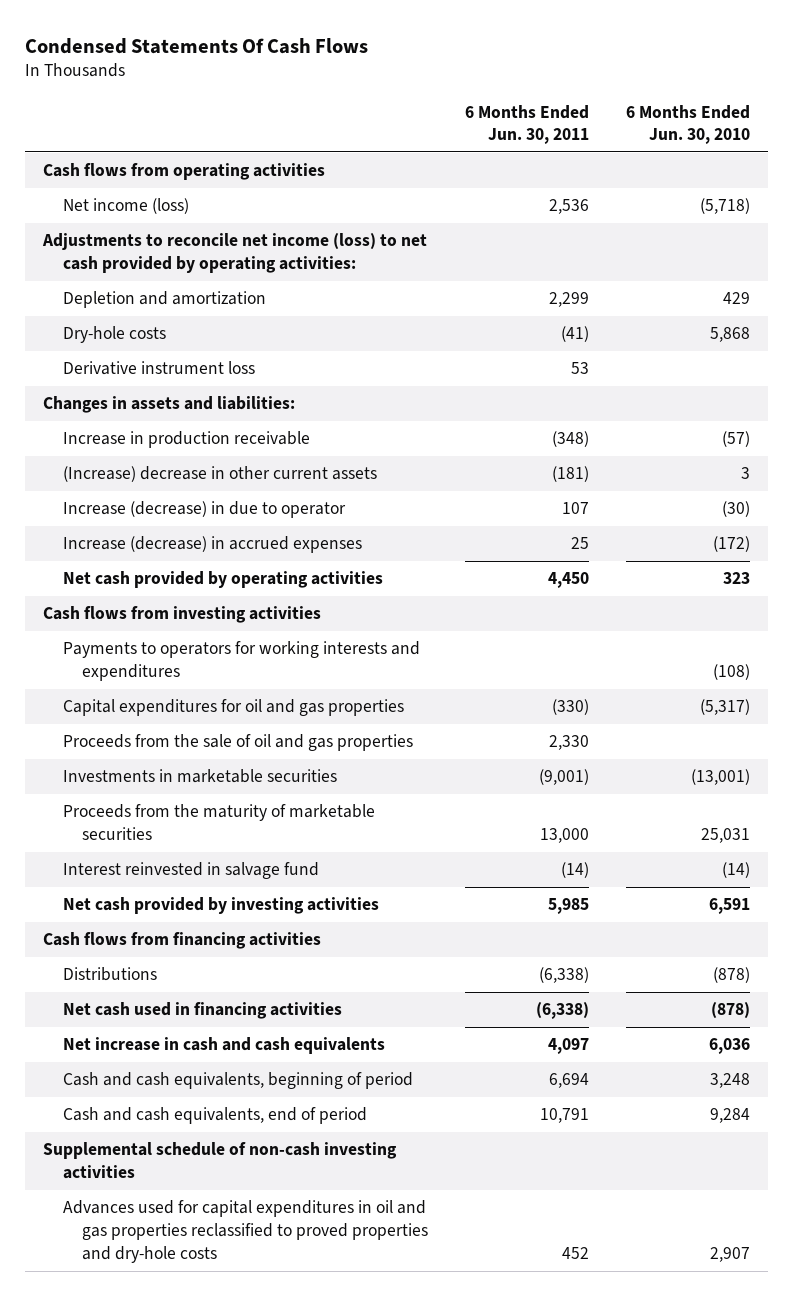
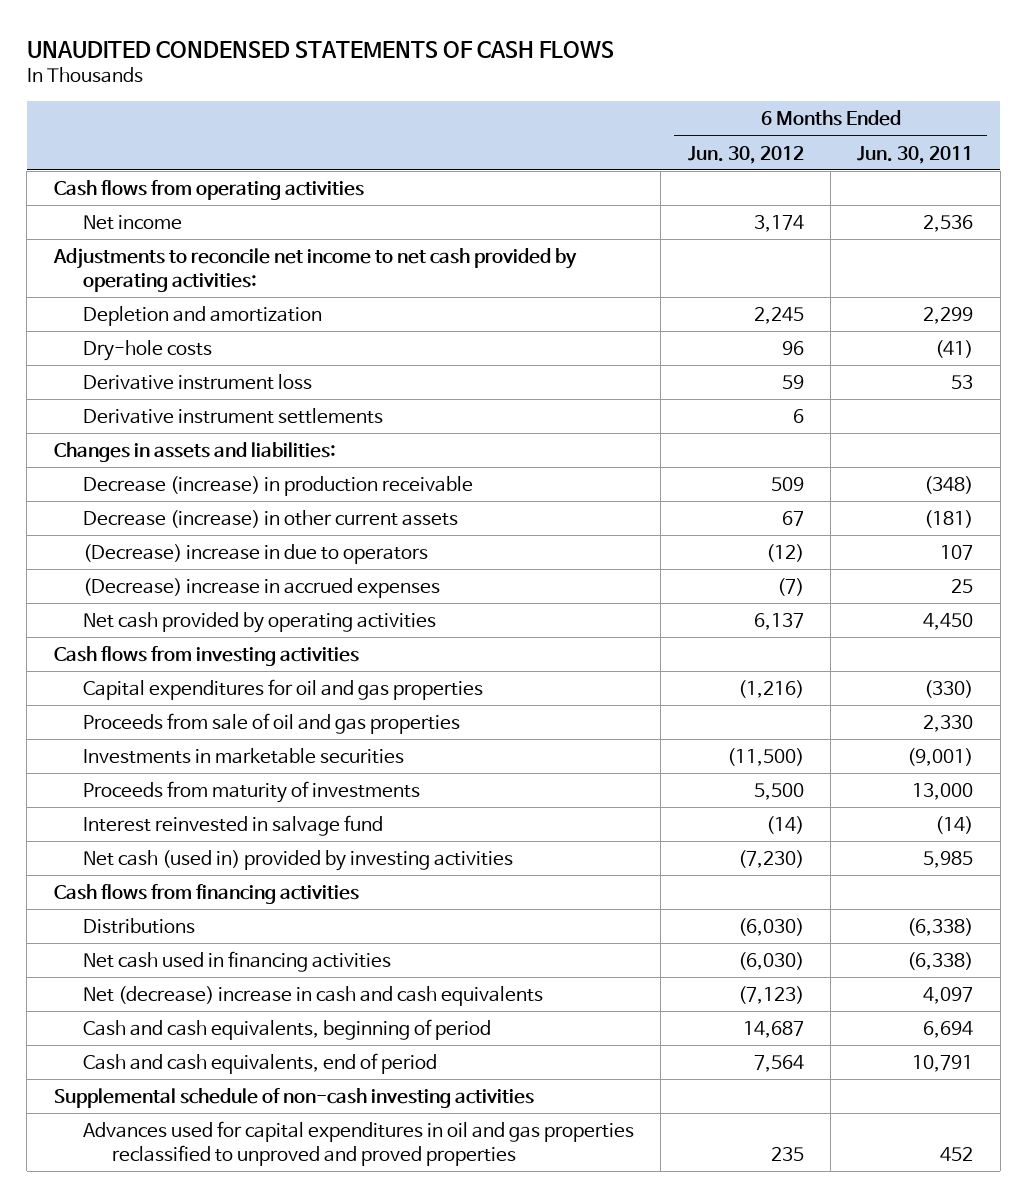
- Condensed Statements Of Cash Flows
+ UNAUDITED CONDENSED STATEMENTS OF CASH FLOWS
- | 6 Months Ended Jun. 30, 2011 | 6 Months Ended Jun. 30, 2010
+ | 6 Months Ended Jun. 30, 2012 | 6 Months Ended Jun. 30, 2011
- Net income (loss) | 2,536 | (5,718)
- Adjustments to reconcile net income (loss) to net cash provided by operating activities:
+ Net income | 3,174 | 2,536
+ Adjustments to reconcile net income to net cash provided by operating activities:
+ Derivative instrument settlements | 6 |
- Increase in production receivable | (348) | (57)
- (Increase) decrease in other current assets | (181) | 3
- Increase (decrease) in due to operator | 107 | (30)
- Increase (decrease) in accrued expenses | 25 | (172)
+ Decrease (increase) in production receivable | 509 | (348)
+ Decrease (increase) in other current assets | 67 | (181)
+ (Decrease) increase in due to operators | (12) | 107
+ (Decrease) increase in accrued expenses | (7) | 25
- Payments to operators for working interests and expenditures | | (108)
- Proceeds from the sale of oil and gas properties | 2,330 |
+ Proceeds from sale of oil and gas properties | | 2,330
- Proceeds from the maturity of marketable securities | 13,000 | 25,031
+ Proceeds from maturity of investments | 5,500 | 13,000
- Net cash provided by investing activities | 5,985 | 6,591
+ Net cash (used in) provided by investing activities | (7,230) | 5,985
- Net increase in cash and cash equivalents | 4,097 | 6,036
+ Net (decrease) increase in cash and cash equivalents | (7,123) | 4,097
- Advances used for capital expenditures in oil and gas properties reclassified to proved properties and dry-hole costs | 452 | 2,907
+ Advances used for capital expenditures in oil and gas properties reclassified to unproved and proved properties | 235 | 452

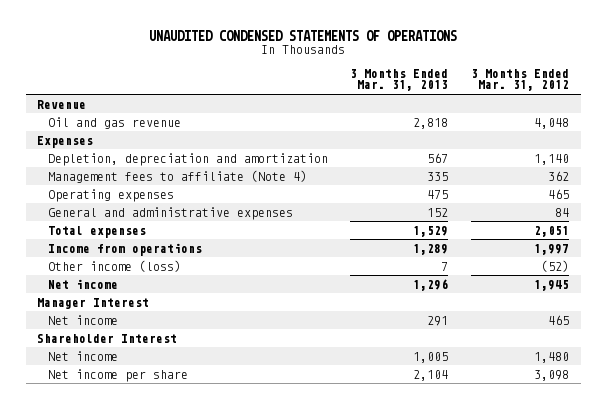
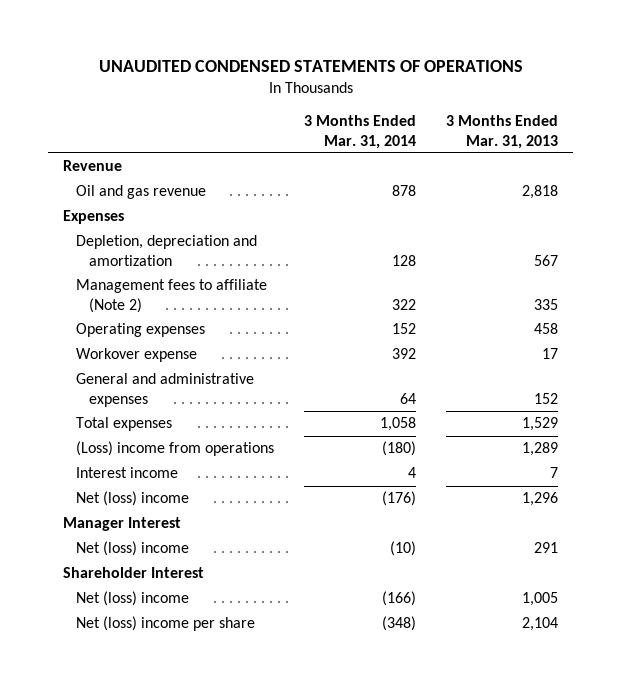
- | 3 Months Ended Mar. 31, 2013 | 3 Months Ended Mar. 31, 2012
+ | 3 Months Ended Mar. 31, 2014 | 3 Months Ended Mar. 31, 2013
- Management fees to affiliate (Note 4) | 335 | 362
- Operating expenses | 475 | 465
+ Management fees to affiliate (Note 2) | 322 | 335
+ Operating expenses | 152 | 458
+ Workover expense | 392 | 17
- Income from operations | 1,289 | 1,997
- Other income (loss) | 7 | (52)
- Net income | 1,296 | 1,945
+ (Loss) income from operations | (180) | 1,289
+ Interest income | 4 | 7
+ Net (loss) income | (176) | 1,296
- Net income | 291 | 465
+ Net (loss) income | (10) | 291
- Net income | 1,005 | 1,480
- Net income per share | 2,104 | 3,098
+ Net (loss) income | (166) | 1,005
+ Net (loss) income per share | (348) | 2,104

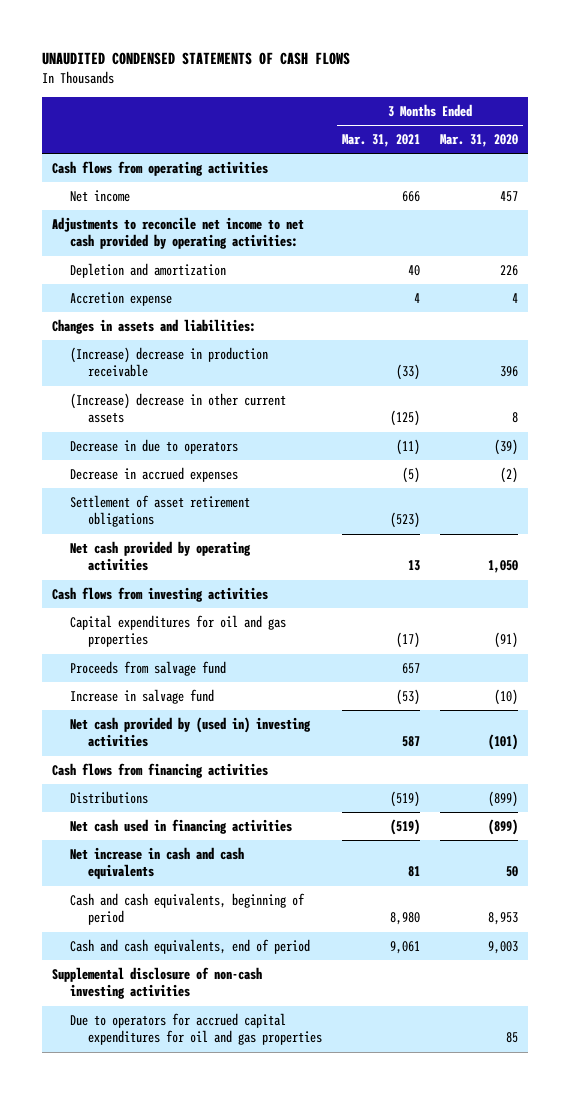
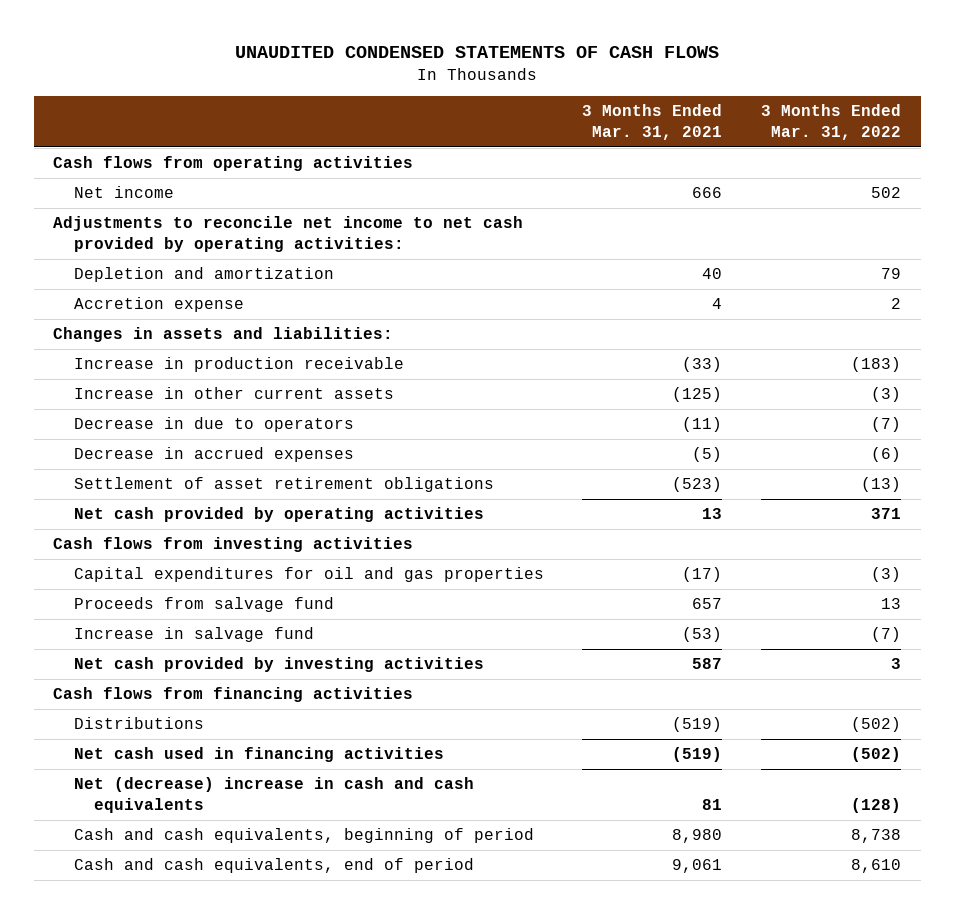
- | 3 Months Ended Mar. 31, 2021 | 3 Months Ended Mar. 31, 2020
+ | 3 Months Ended Mar. 31, 2021 | 3 Months Ended Mar. 31, 2022
- (Increase) decrease in production receivable | (33) | 396
- (Increase) decrease in other current assets | (125) | 8
+ Increase in production receivable | (33) | (183)
+ Increase in other current assets | (125) | (3)
- Net cash provided by (used in) investing activities | 587 | (101)
+ Net cash provided by investing activities | 587 | 3
- Net increase in cash and cash equivalents | 81 | 50
+ Net (decrease) increase in cash and cash equivalents | 81 | (128)
- Supplemental disclosure of non-cash investing activities
- Due to operators for accrued capital expenditures for oil and gas properties | | 85

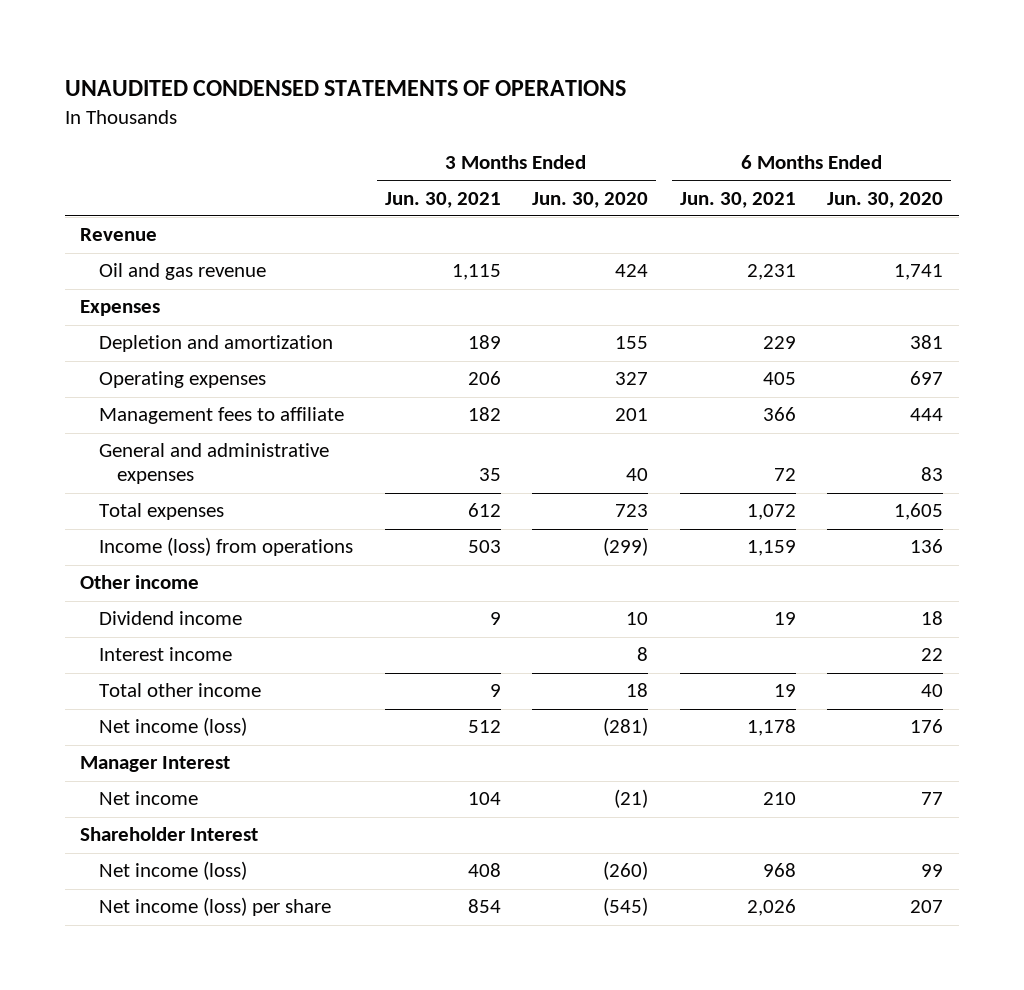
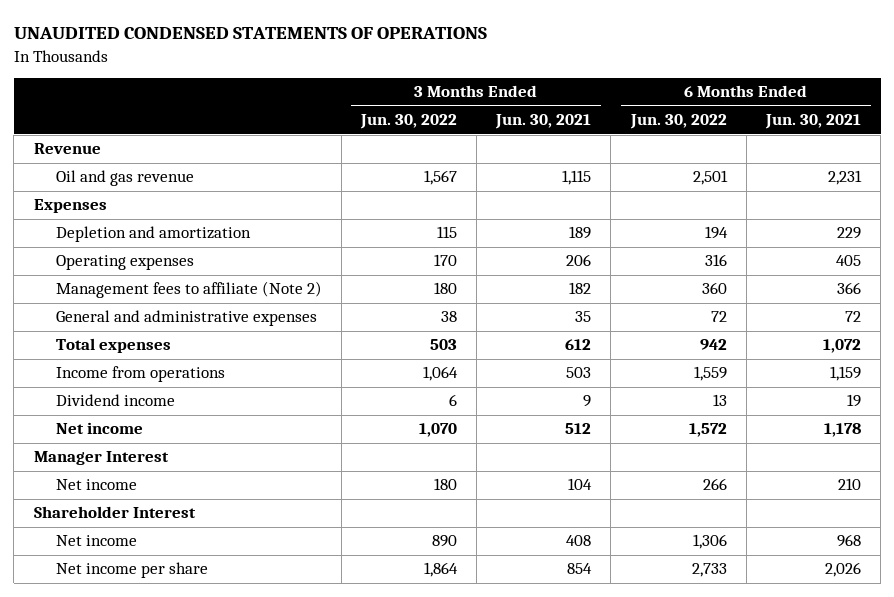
- | 3 Months Ended Jun. 30, 2021 | 3 Months Ended Jun. 30, 2020 | 6 Months Ended Jun. 30, 2021 | 6 Months Ended Jun. 30, 2020
+ | 3 Months Ended Jun. 30, 2022 | 3 Months Ended Jun. 30, 2021 | 6 Months Ended Jun. 30, 2022 | 6 Months Ended Jun. 30, 2021
- Management fees to affiliate | 182 | 201 | 366 | 444
+ Management fees to affiliate (Note 2) | 180 | 182 | 360 | 366
- Income (loss) from operations | 503 | (299) | 1,159 | 136
- Other income
+ Income from operations | 1,064 | 503 | 1,559 | 1,159
- Interest income | | 8 | | 22
- Total other income | 9 | 18 | 19 | 40
- Net income (loss) | 512 | (281) | 1,178 | 176
+ Net income | 1,070 | 512 | 1,572 | 1,178
- Net income (loss) | 408 | (260) | 968 | 99
- Net income (loss) per share | 854 | (545) | 2,026 | 207
+ Net income | 890 | 408 | 1,306 | 968
+ Net income per share | 1,864 | 854 | 2,733 | 2,026

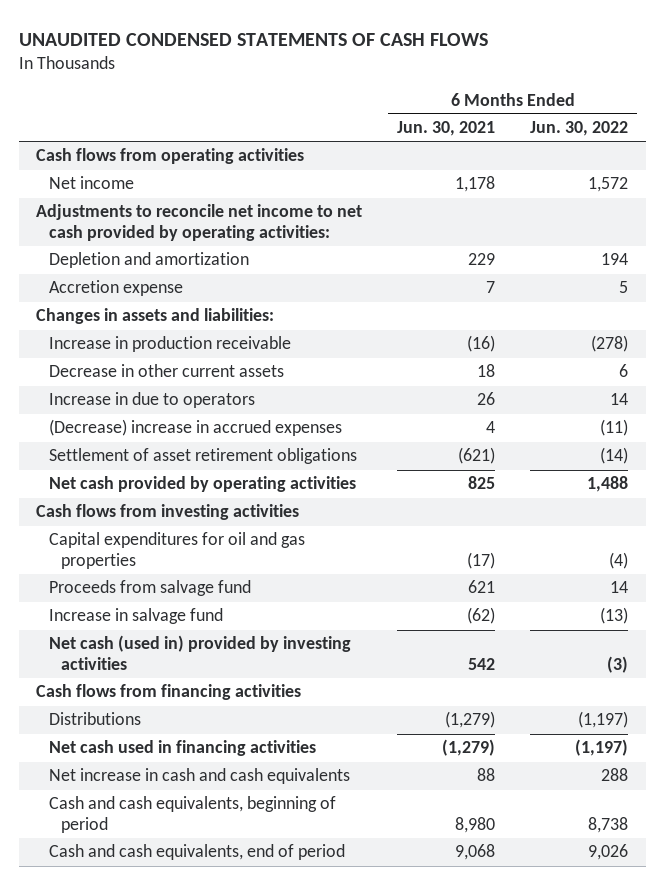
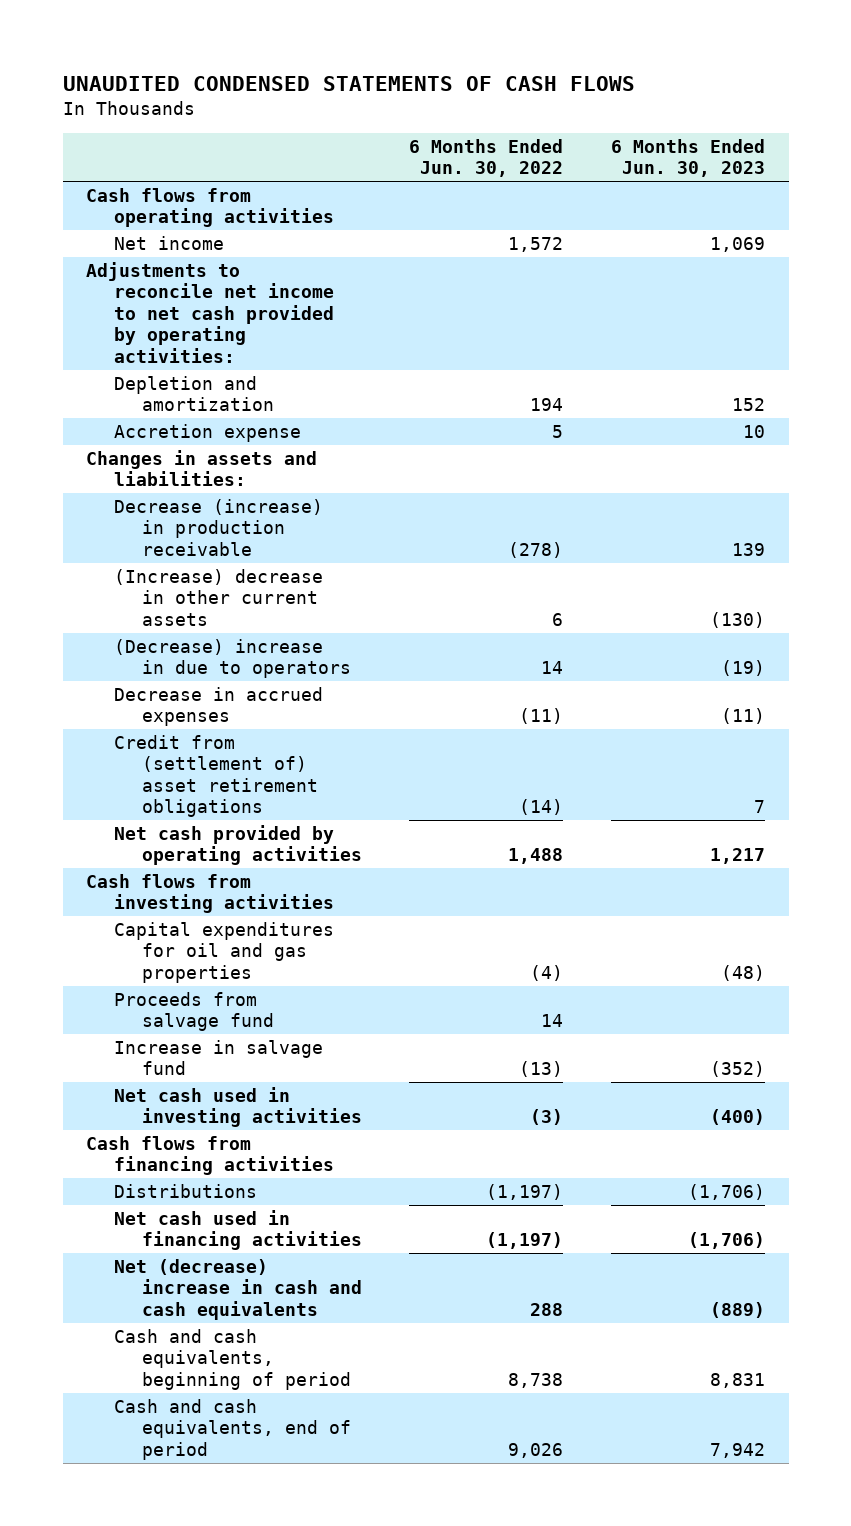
- | 6 Months Ended Jun. 30, 2021 | 6 Months Ended Jun. 30, 2022
+ | 6 Months Ended Jun. 30, 2022 | 6 Months Ended Jun. 30, 2023
- Increase in production receivable | (16) | (278)
- Decrease in other current assets | 18 | 6
- Increase in due to operators | 26 | 14
- (Decrease) increase in accrued expenses | 4 | (11)
- Settlement of asset retirement obligations | (621) | (14)
+ Decrease (increase) in production receivable | (278) | 139
+ (Increase) decrease in other current assets | 6 | (130)
+ (Decrease) increase in due to operators | 14 | (19)
+ Decrease in accrued expenses | (11) | (11)
+ Credit from (settlement of) asset retirement obligations | (14) | 7
- Net cash (used in) provided by investing activities | 542 | (3)
+ Net cash used in investing activities | (3) | (400)
- Net increase in cash and cash equivalents | 88 | 288
+ Net (decrease) increase in cash and cash equivalents | 288 | (889)

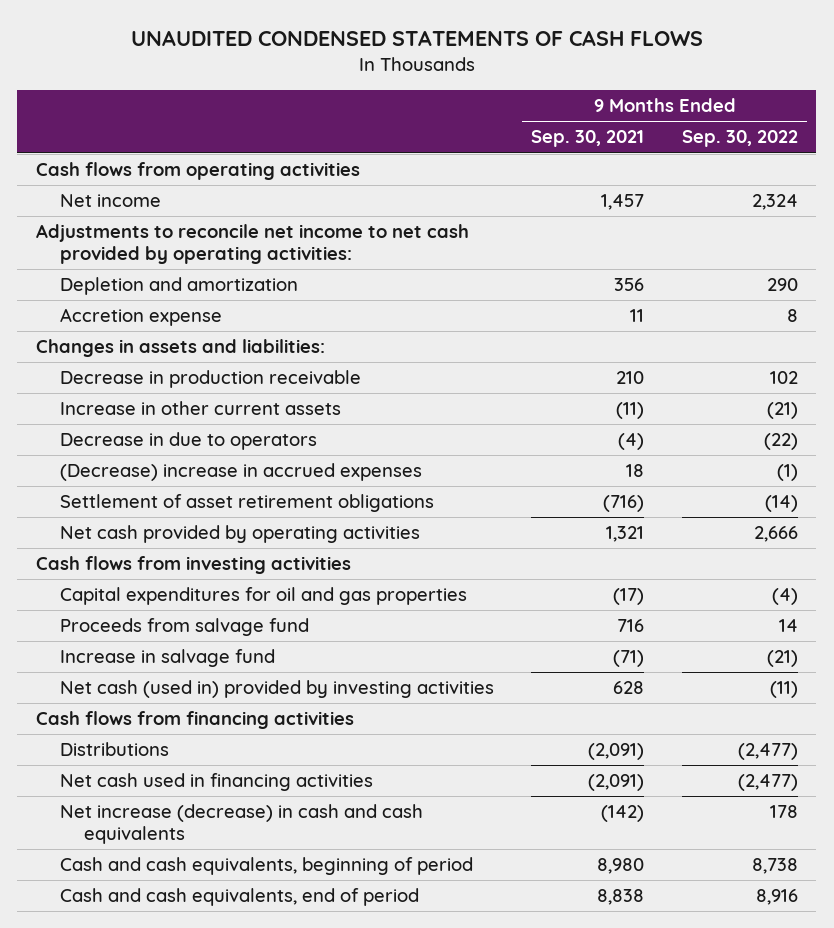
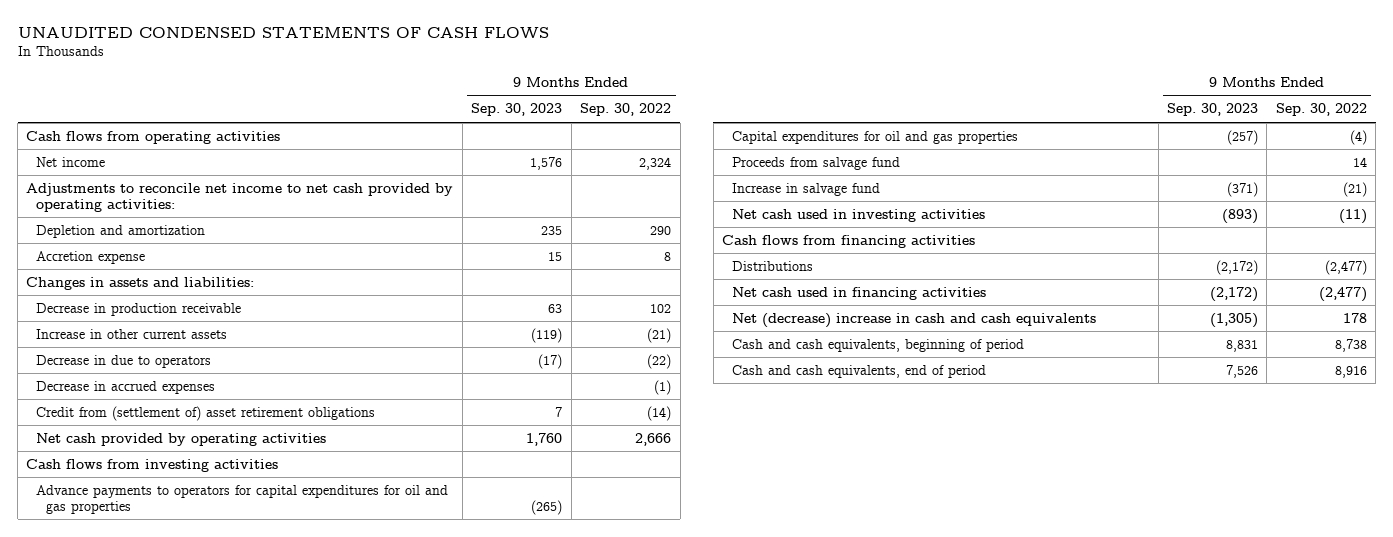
- | 9 Months Ended Sep. 30, 2021 | 9 Months Ended Sep. 30, 2022
+ | 9 Months Ended Sep. 30, 2023 | 9 Months Ended Sep. 30, 2022
- (Decrease) increase in accrued expenses | 18 | (1)
- Settlement of asset retirement obligations | (716) | (14)
+ Decrease in accrued expenses | | (1)
+ Credit from (settlement of) asset retirement obligations | 7 | (14)
+ Advance payments to operators for capital expenditures for oil and gas properties | (265) |
- Net cash (used in) provided by investing activities | 628 | (11)
+ Net cash used in investing activities | (893) | (11)
- Net increase (decrease) in cash and cash equivalents | (142) | 178
+ Net (decrease) increase in cash and cash equivalents | (1,305) | 178

